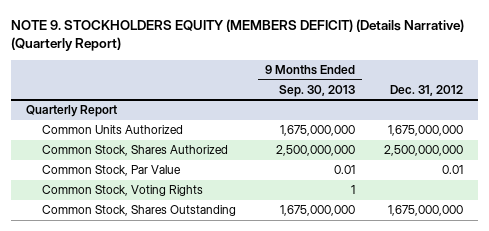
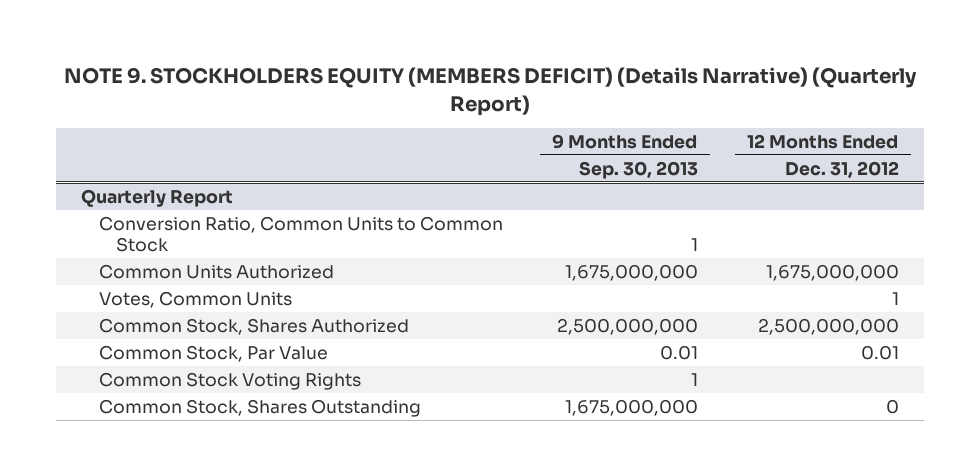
- | 9 Months Ended Sep. 30, 2013 | Dec. 31, 2012
+ | 9 Months Ended Sep. 30, 2013 | 12 Months Ended Dec. 31, 2012
@ Quarterly Report
+ Conversion Ratio, Common Units to Common Stock | 1 |
+ Votes, Common Units | | 1
- Common Stock, Voting Rights | 1 |
+ Common Stock Voting Rights | 1 |

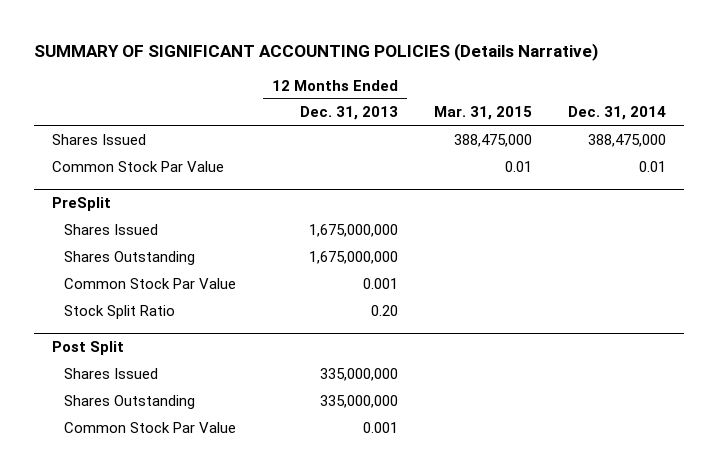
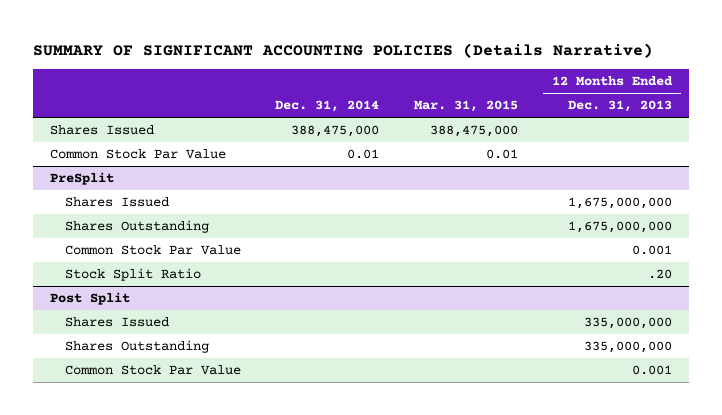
- | 12 Months Ended Dec. 31, 2013 | Mar. 31, 2015 | Dec. 31, 2014
+ | Dec. 31, 2014 | Mar. 31, 2015 | 12 Months Ended Dec. 31, 2013
@ PreSplit
- Stock Split Ratio | 0.20 | |
+ Stock Split Ratio | | | .20

